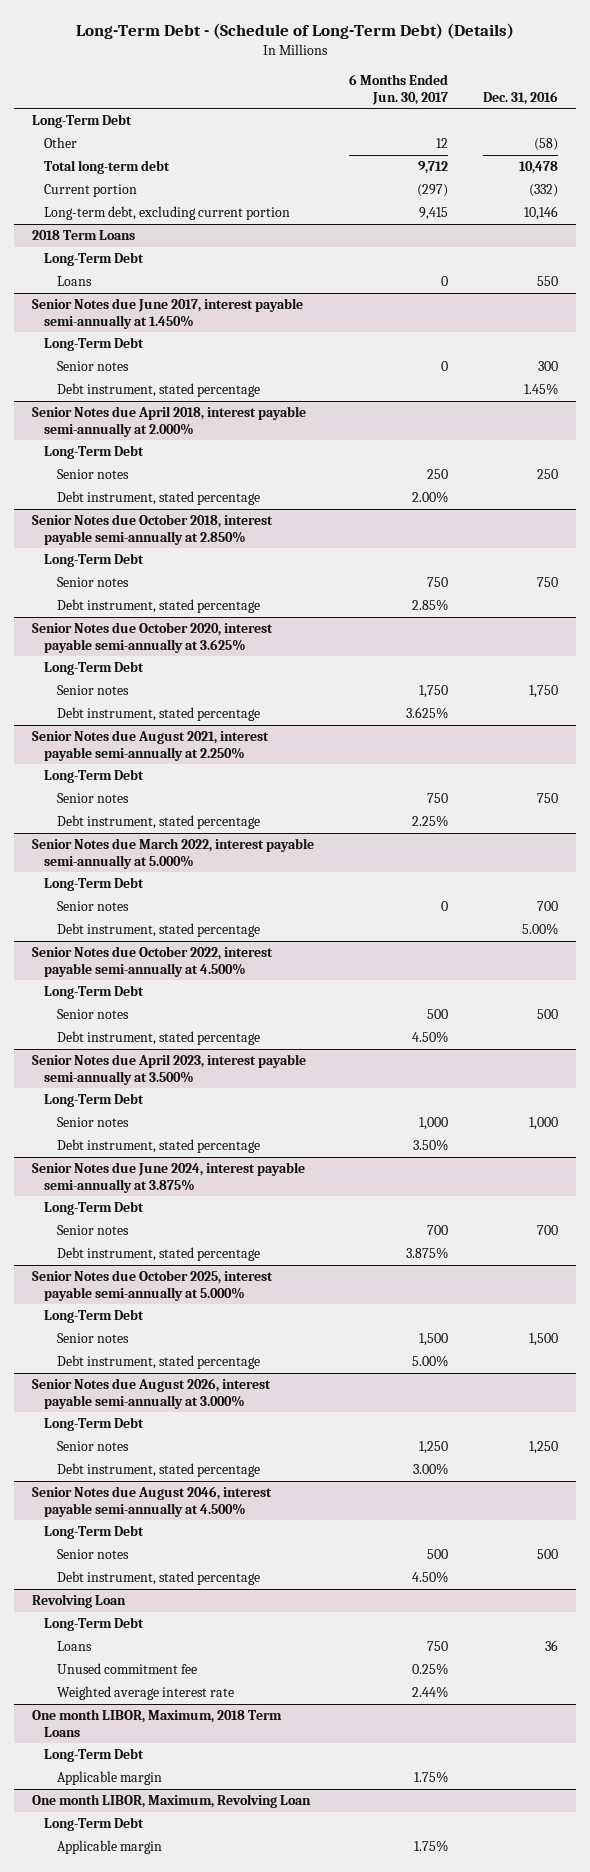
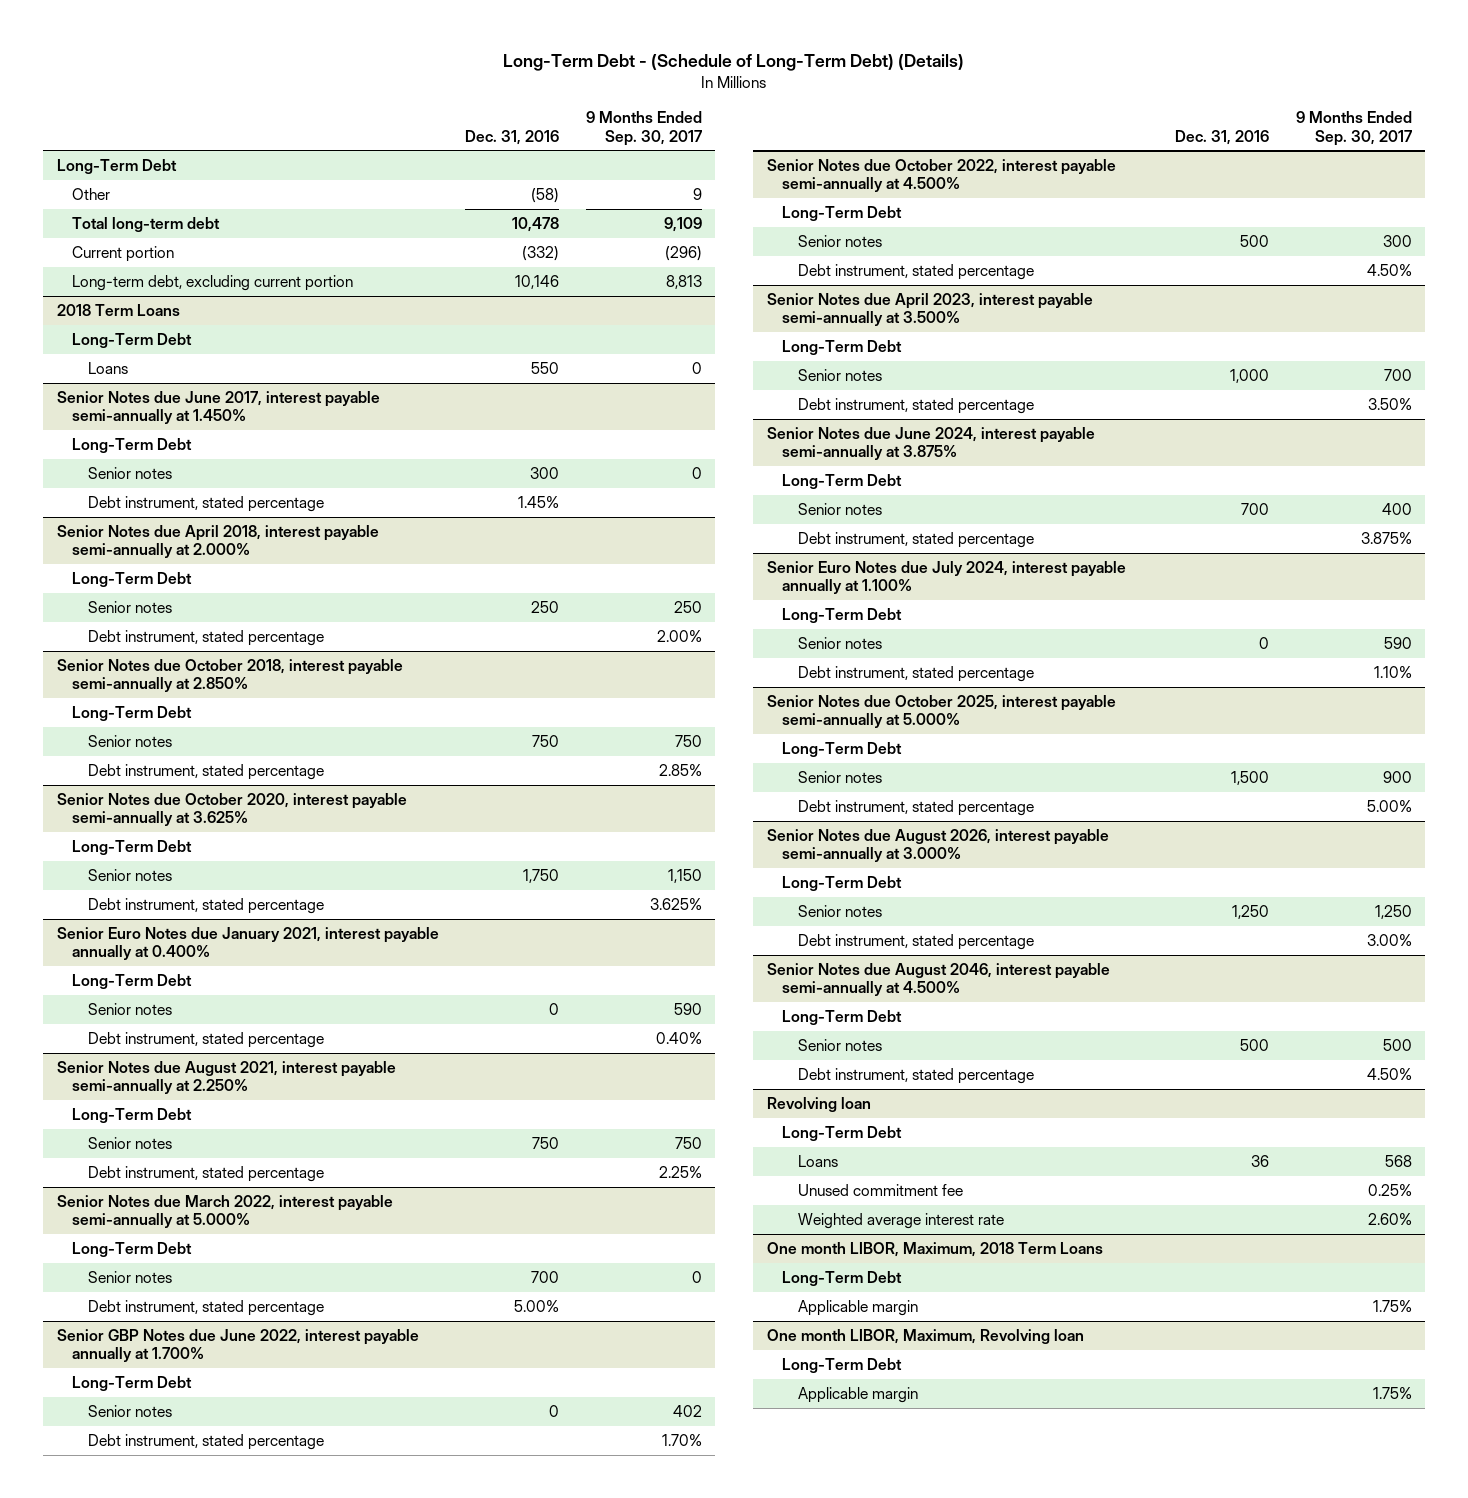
- | 6 Months Ended Jun. 30, 2017 | Dec. 31, 2016
+ | Dec. 31, 2016 | 9 Months Ended Sep. 30, 2017
+ Senior Euro Notes due January 2021, interest payable annually at 0.400%
+ Long-Term Debt
+ Senior notes | 0 | 590
+ Debt instrument, stated percentage | | 0.40%
+ Senior GBP Notes due June 2022, interest payable annually at 1.700%
+ Long-Term Debt
+ Senior notes | 0 | 402
+ Debt instrument, stated percentage | | 1.70%
+ Senior Euro Notes due July 2024, interest payable annually at 1.100%
+ Long-Term Debt
+ Senior notes | 0 | 590
+ Debt instrument, stated percentage | | 1.10%
- Revolving Loan
+ Revolving loan
- One month LIBOR, Maximum, Revolving Loan
+ One month LIBOR, Maximum, Revolving loan

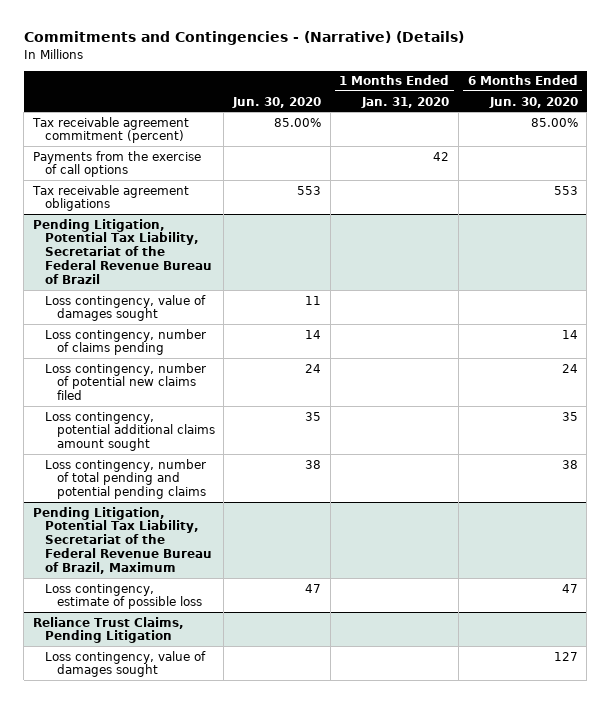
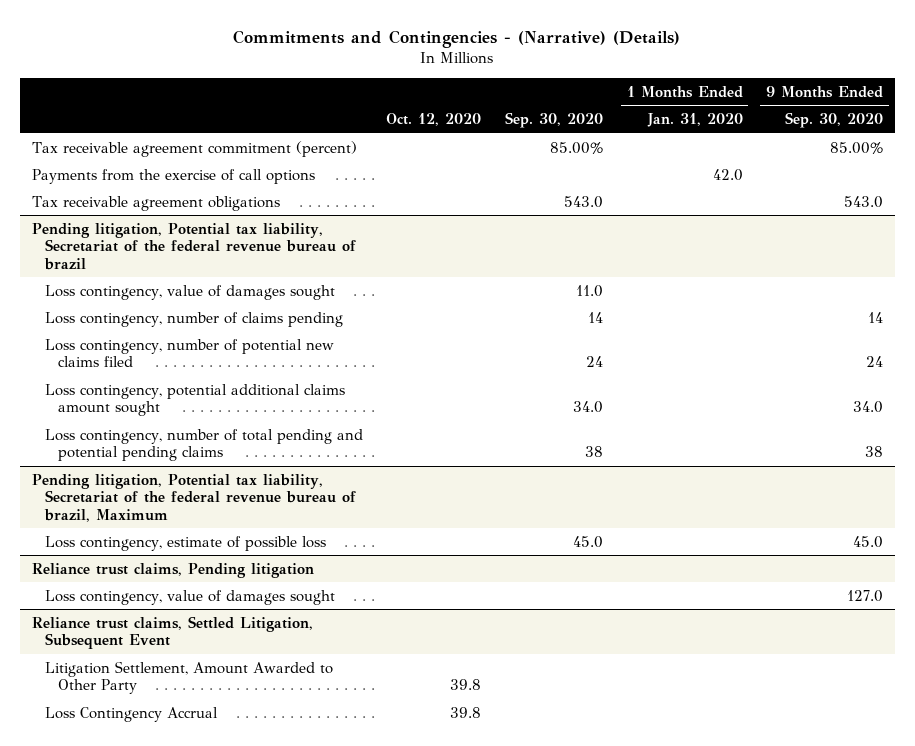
- | Jun. 30, 2020 | 1 Months Ended Jan. 31, 2020 | 6 Months Ended Jun. 30, 2020
+ | Oct. 12, 2020 | Sep. 30, 2020 | 1 Months Ended Jan. 31, 2020 | 9 Months Ended Sep. 30, 2020
- Payments from the exercise of call options | | 42 |
+ Payments from the exercise of call options | | | 42.0 |
- Pending Litigation, Potential Tax Liability, Secretariat of the Federal Revenue Bureau of Brazil
+ Pending litigation, Potential tax liability, Secretariat of the federal revenue bureau of brazil
- Pending Litigation, Potential Tax Liability, Secretariat of the Federal Revenue Bureau of Brazil, Maximum
+ Pending litigation, Potential tax liability, Secretariat of the federal revenue bureau of brazil, Maximum
- Reliance Trust Claims, Pending Litigation
+ Reliance trust claims, Pending litigation
+ Reliance trust claims, Settled Litigation, Subsequent Event
+ Litigation Settlement, Amount Awarded to Other Party | 39.8 | | |
+ Loss Contingency Accrual | 39.8 | | |

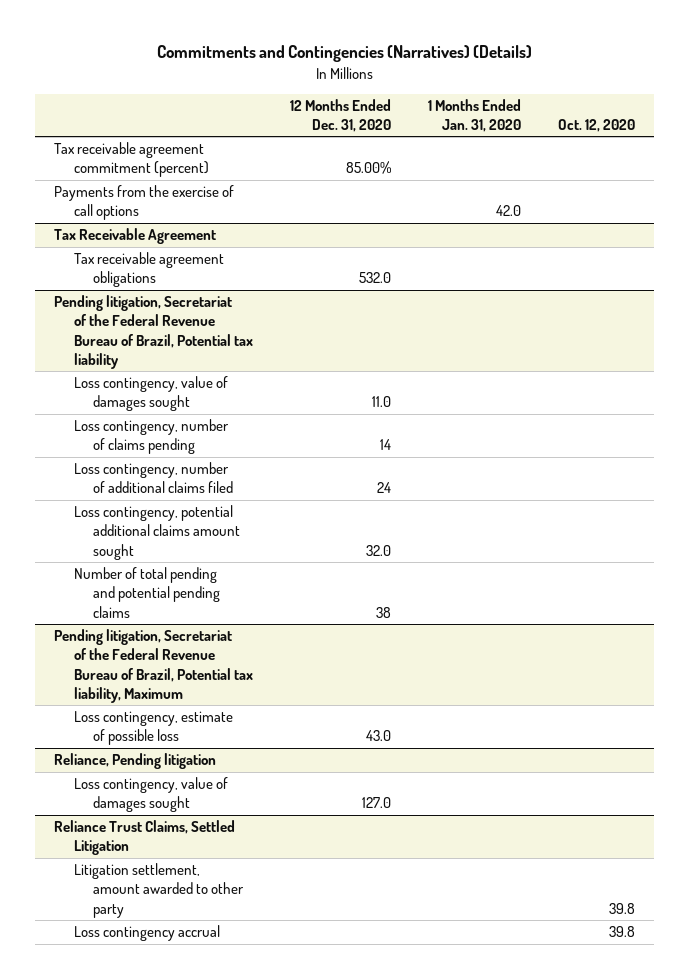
- Commitments and Contingencies - (Narrative) (Details)
+ Commitments and Contingencies (Narratives) (Details)
- | Oct. 12, 2020 | Sep. 30, 2020 | 1 Months Ended Jan. 31, 2020 | 9 Months Ended Sep. 30, 2020
+ | 12 Months Ended Dec. 31, 2020 | 1 Months Ended Jan. 31, 2020 | Oct. 12, 2020
- Tax receivable agreement obligations | | 543.0 | | 543.0
- Pending litigation, Potential tax liability, Secretariat of the federal revenue bureau of brazil
+ Tax Receivable Agreement
+ Tax receivable agreement obligations | 532.0 | |
+ Pending litigation, Secretariat of the Federal Revenue Bureau of Brazil, Potential tax liability
- Loss contingency, number of potential new claims filed | | 24 | | 24
+ Loss contingency, number of additional claims filed | 24 | |
- Loss contingency, number of total pending and potential pending claims | | 38 | | 38
- Pending litigation, Potential tax liability, Secretariat of the federal revenue bureau of brazil, Maximum
+ Number of total pending and potential pending claims | 38 | |
+ Pending litigation, Secretariat of the Federal Revenue Bureau of Brazil, Potential tax liability, Maximum
- Reliance trust claims, Pending litigation
+ Reliance, Pending litigation
- Reliance trust claims, Settled Litigation, Subsequent Event
- Litigation Settlement, Amount Awarded to Other Party | 39.8 | | |
- Loss Contingency Accrual | 39.8 | | |
+ Reliance Trust Claims, Settled Litigation
+ Litigation settlement, amount awarded to other party | | | 39.8
+ Loss contingency accrual | | | 39.8

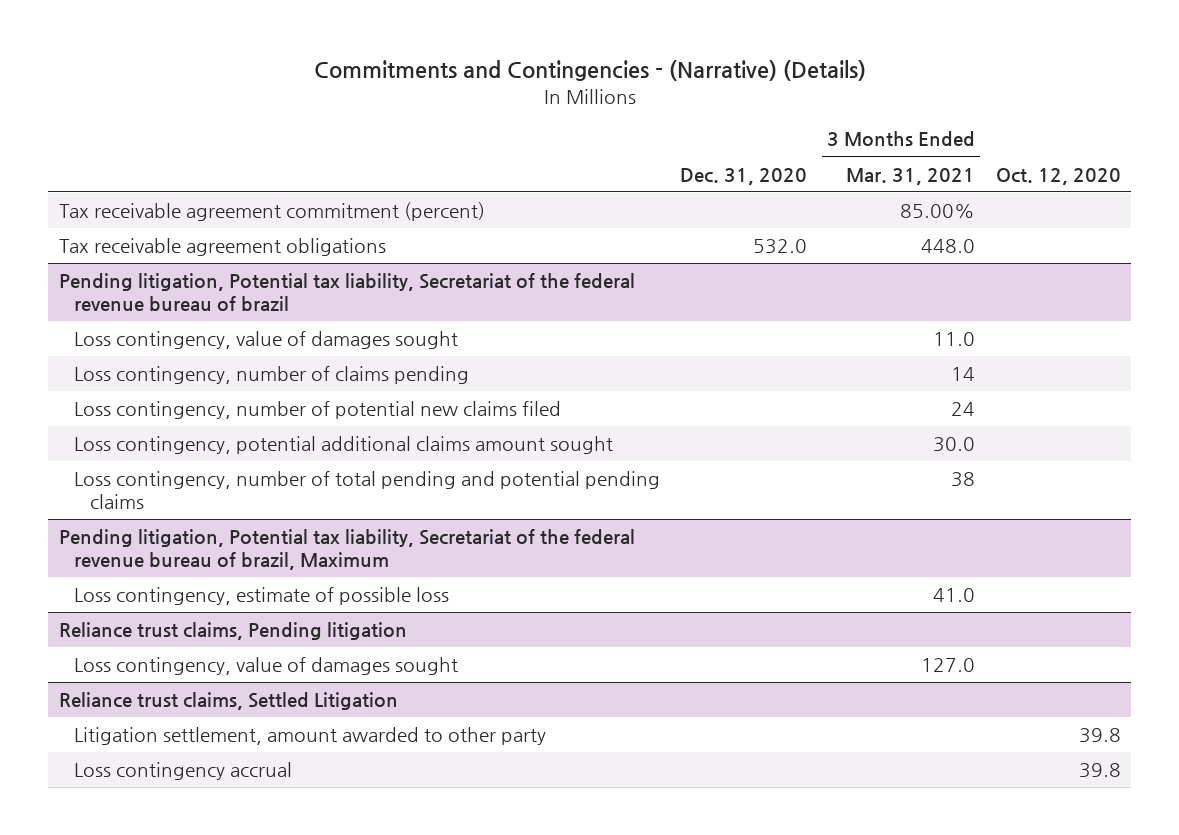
- Commitments and Contingencies (Narratives) (Details)
+ Commitments and Contingencies - (Narrative) (Details)
- | 12 Months Ended Dec. 31, 2020 | 1 Months Ended Jan. 31, 2020 | Oct. 12, 2020
+ | Dec. 31, 2020 | 3 Months Ended Mar. 31, 2021 | Oct. 12, 2020
- Payments from the exercise of call options | | 42.0 |
- Tax Receivable Agreement
- Tax receivable agreement obligations | 532.0 | |
- Pending litigation, Secretariat of the Federal Revenue Bureau of Brazil, Potential tax liability
+ Tax receivable agreement obligations | 532.0 | 448.0 |
+ Pending litigation, Potential tax liability, Secretariat of the federal revenue bureau of brazil
- Loss contingency, number of additional claims filed | 24 | |
+ Loss contingency, number of potential new claims filed | | 24 |
- Number of total pending and potential pending claims | 38 | |
- Pending litigation, Secretariat of the Federal Revenue Bureau of Brazil, Potential tax liability, Maximum
+ Loss contingency, number of total pending and potential pending claims | | 38 |
+ Pending litigation, Potential tax liability, Secretariat of the federal revenue bureau of brazil, Maximum
- Reliance, Pending litigation
+ Reliance trust claims, Pending litigation
- Reliance Trust Claims, Settled Litigation
+ Reliance trust claims, Settled Litigation

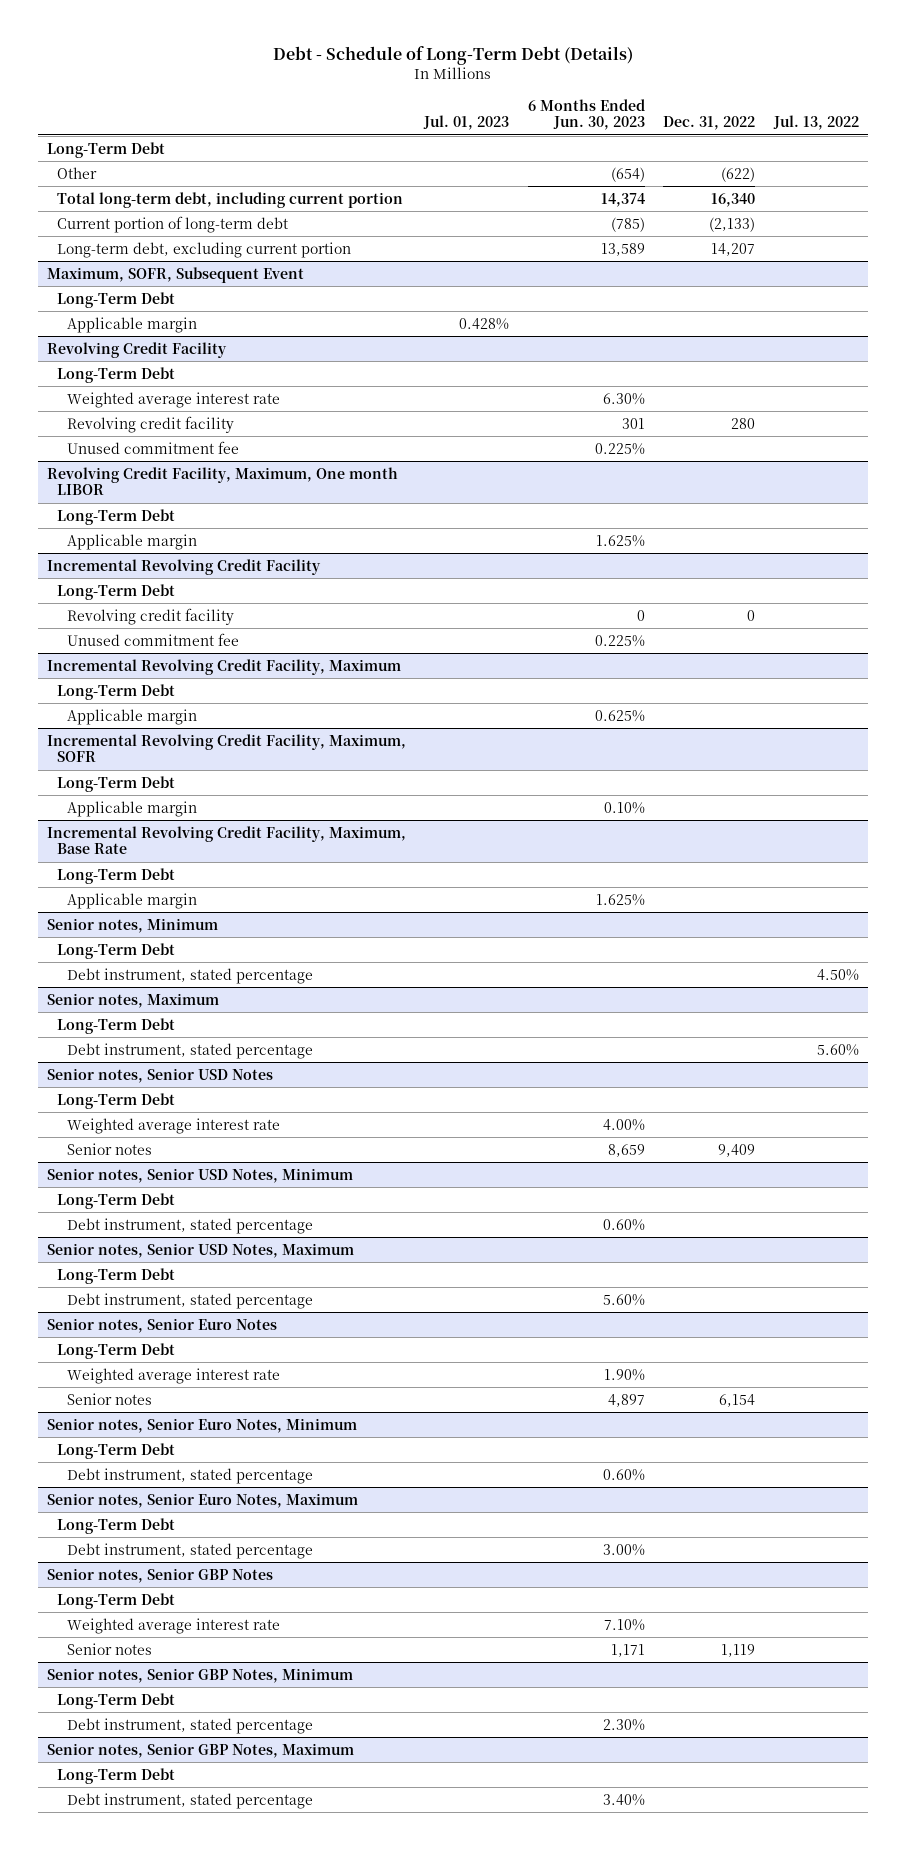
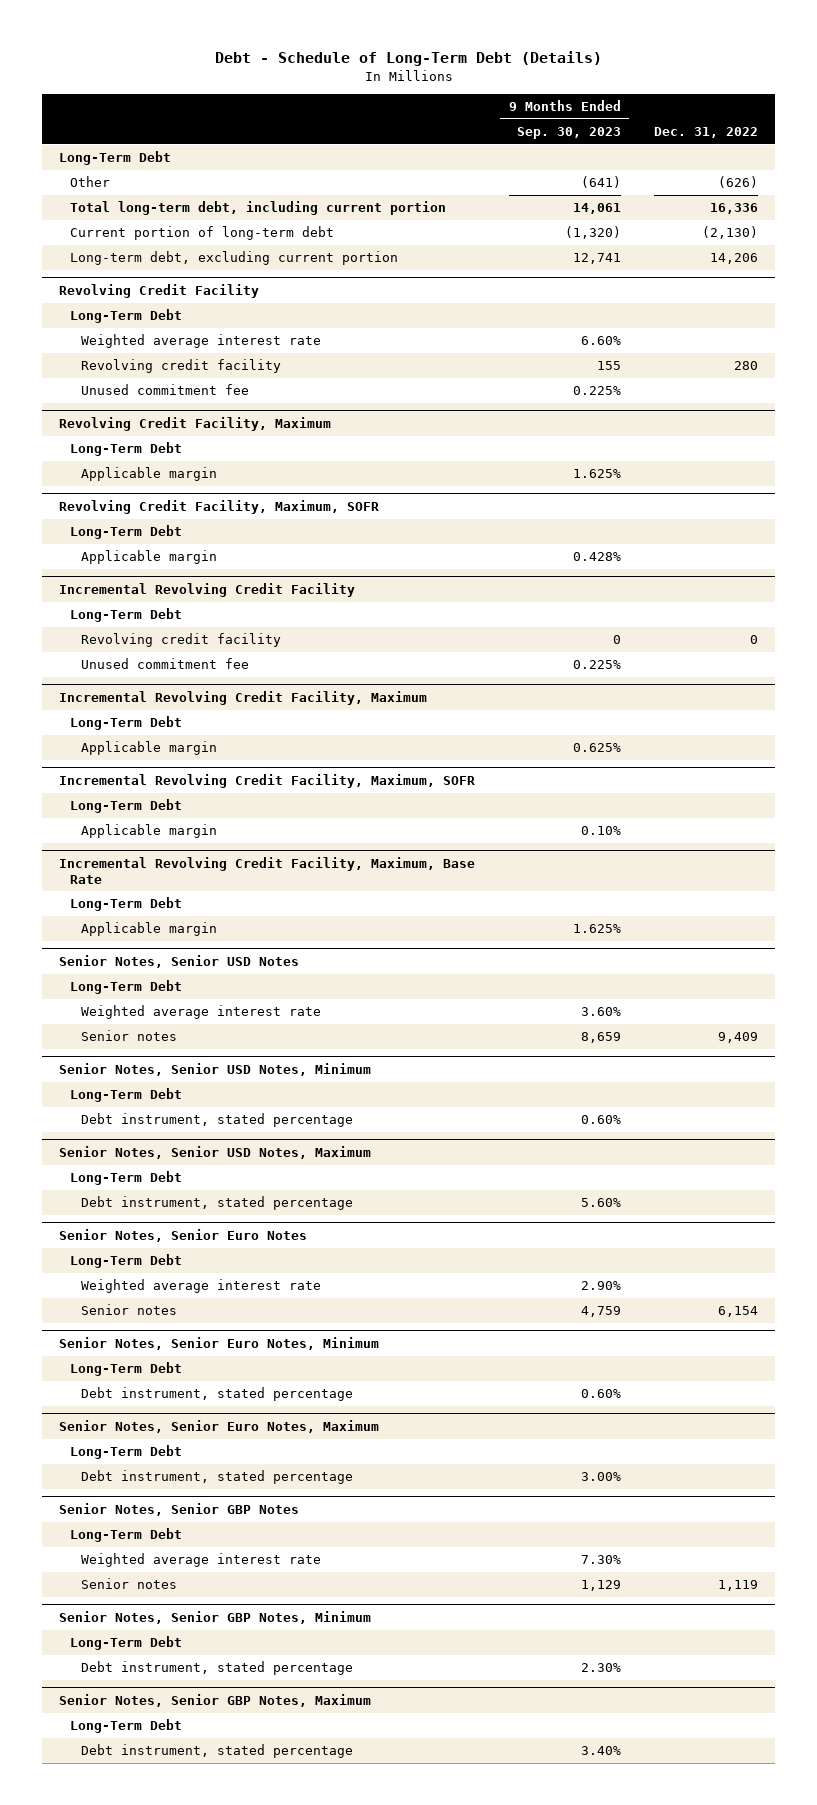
- | Jul. 01, 2023 | 6 Months Ended Jun. 30, 2023 | Dec. 31, 2022 | Jul. 13, 2022
+ | 9 Months Ended Sep. 30, 2023 | Dec. 31, 2022
- Other | | (654) | (622) |
- Total long-term debt, including current portion | | 14,374 | 16,340 |
- Current portion of long-term debt | | (785) | (2,133) |
- Long-term debt, excluding current portion | | 13,589 | 14,207 |
- Maximum, SOFR, Subsequent Event
- Long-Term Debt
- Applicable margin | 0.428% | | |
+ Other | (641) | (626)
+ Total long-term debt, including current portion | 14,061 | 16,336
+ Current portion of long-term debt | (1,320) | (2,130)
+ Long-term debt, excluding current portion | 12,741 | 14,206
- Revolving Credit Facility, Maximum, One month LIBOR
+ Revolving Credit Facility, Maximum
+ Revolving Credit Facility, Maximum, SOFR
+ Long-Term Debt
+ Applicable margin | 0.428% |
- Senior notes, Minimum
- Long-Term Debt
- Debt instrument, stated percentage | | | | 4.50%
- Senior notes, Maximum
- Long-Term Debt
- Debt instrument, stated percentage | | | | 5.60%
- Senior notes, Senior USD Notes
+ Senior Notes, Senior USD Notes
- Senior notes, Senior USD Notes, Minimum
+ Senior Notes, Senior USD Notes, Minimum
- Senior notes, Senior USD Notes, Maximum
+ Senior Notes, Senior USD Notes, Maximum
- Senior notes, Senior Euro Notes
+ Senior Notes, Senior Euro Notes
- Senior notes, Senior Euro Notes, Minimum
+ Senior Notes, Senior Euro Notes, Minimum
- Senior notes, Senior Euro Notes, Maximum
+ Senior Notes, Senior Euro Notes, Maximum
- Senior notes, Senior GBP Notes
+ Senior Notes, Senior GBP Notes
- Senior notes, Senior GBP Notes, Minimum
+ Senior Notes, Senior GBP Notes, Minimum
- Senior notes, Senior GBP Notes, Maximum
+ Senior Notes, Senior GBP Notes, Maximum

